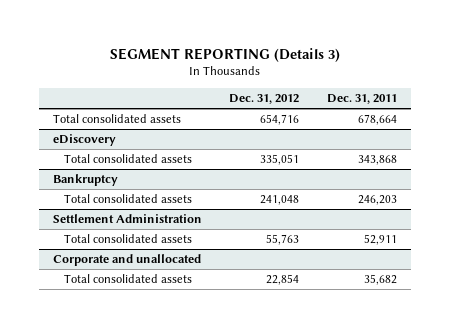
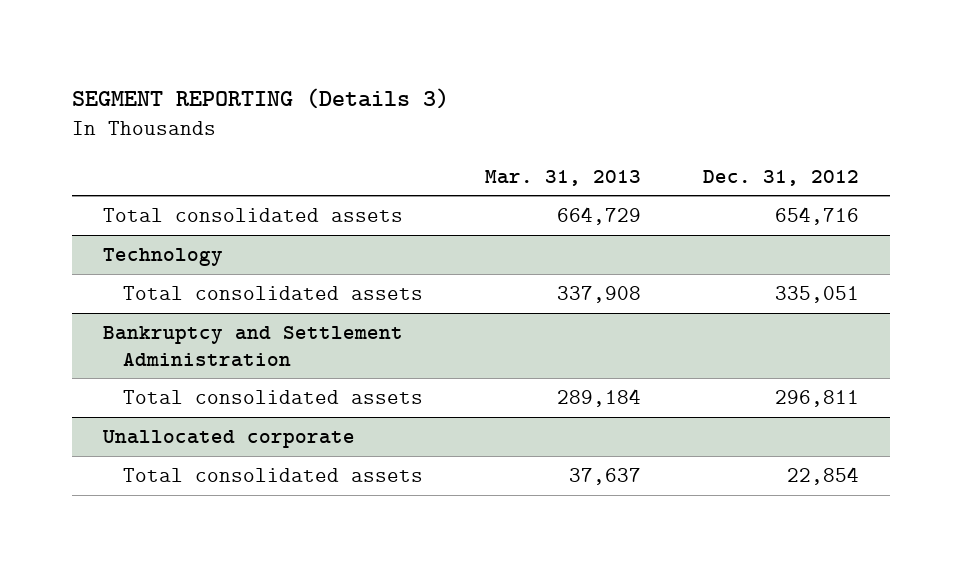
- | Dec. 31, 2012 | Dec. 31, 2011
+ | Mar. 31, 2013 | Dec. 31, 2012
- eDiscovery
+ Technology
- Bankruptcy
- Total consolidated assets | 241,048 | 246,203
- Settlement Administration
- Total consolidated assets | 55,763 | 52,911
- Corporate and unallocated
+ Bankruptcy and Settlement Administration
+ Total consolidated assets | 289,184 | 296,811
+ Unallocated corporate

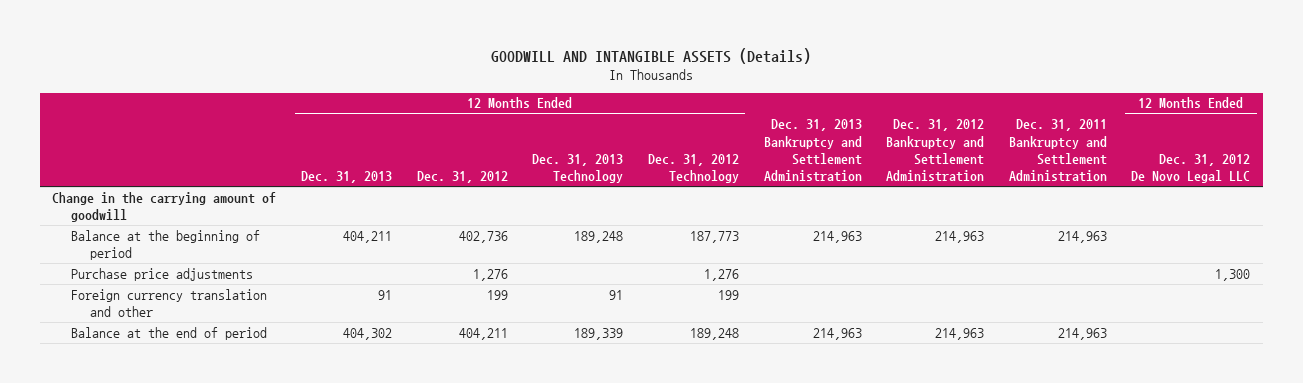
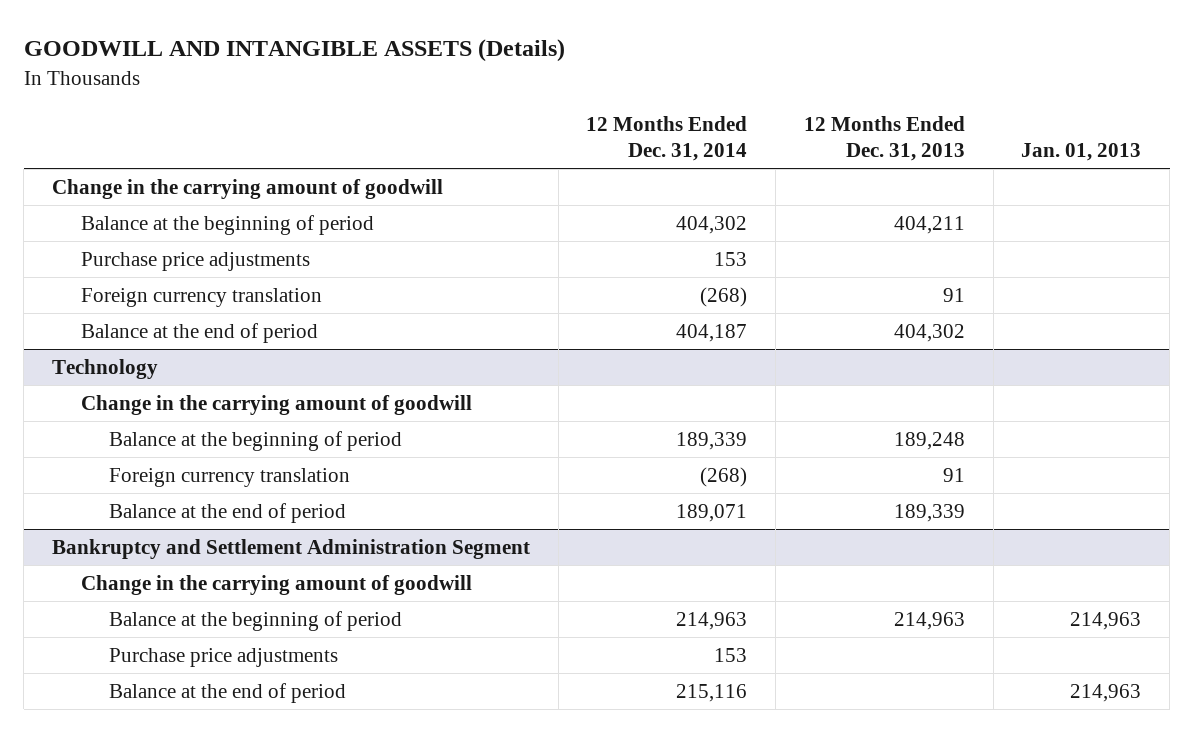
- | 12 Months Ended Dec. 31, 2013 | 12 Months Ended Dec. 31, 2012 | 12 Months Ended Dec. 31, 2013 Technology | 12 Months Ended Dec. 31, 2012 Technology | Dec. 31, 2013 Bankruptcy and Settlement Administration | Dec. 31, 2012 Bankruptcy and Settlement Administration | Dec. 31, 2011 Bankruptcy and Settlement Administration | 12 Months Ended Dec. 31, 2012 De Novo Legal LLC
+ | 12 Months Ended Dec. 31, 2014 | 12 Months Ended Dec. 31, 2013 | Jan. 01, 2013
- Foreign currency translation and other | 91 | 199 | 91 | 199 | | | |
+ Foreign currency translation | (268) | 91 |
+ Technology
+ Change in the carrying amount of goodwill
+ Balance at the beginning of period | 189,339 | 189,248 |
+ Foreign currency translation | (268) | 91 |
+ Balance at the end of period | 189,071 | 189,339 |
+ Bankruptcy and Settlement Administration Segment
+ Change in the carrying amount of goodwill
+ Balance at the beginning of period | 214,963 | 214,963 | 214,963
+ Purchase price adjustments | 153 | |
+ Balance at the end of period | 215,116 | | 214,963

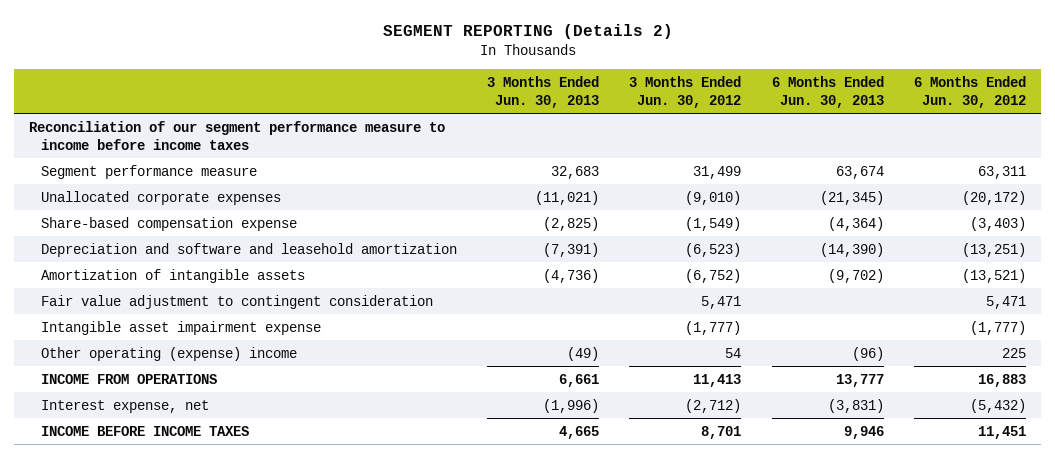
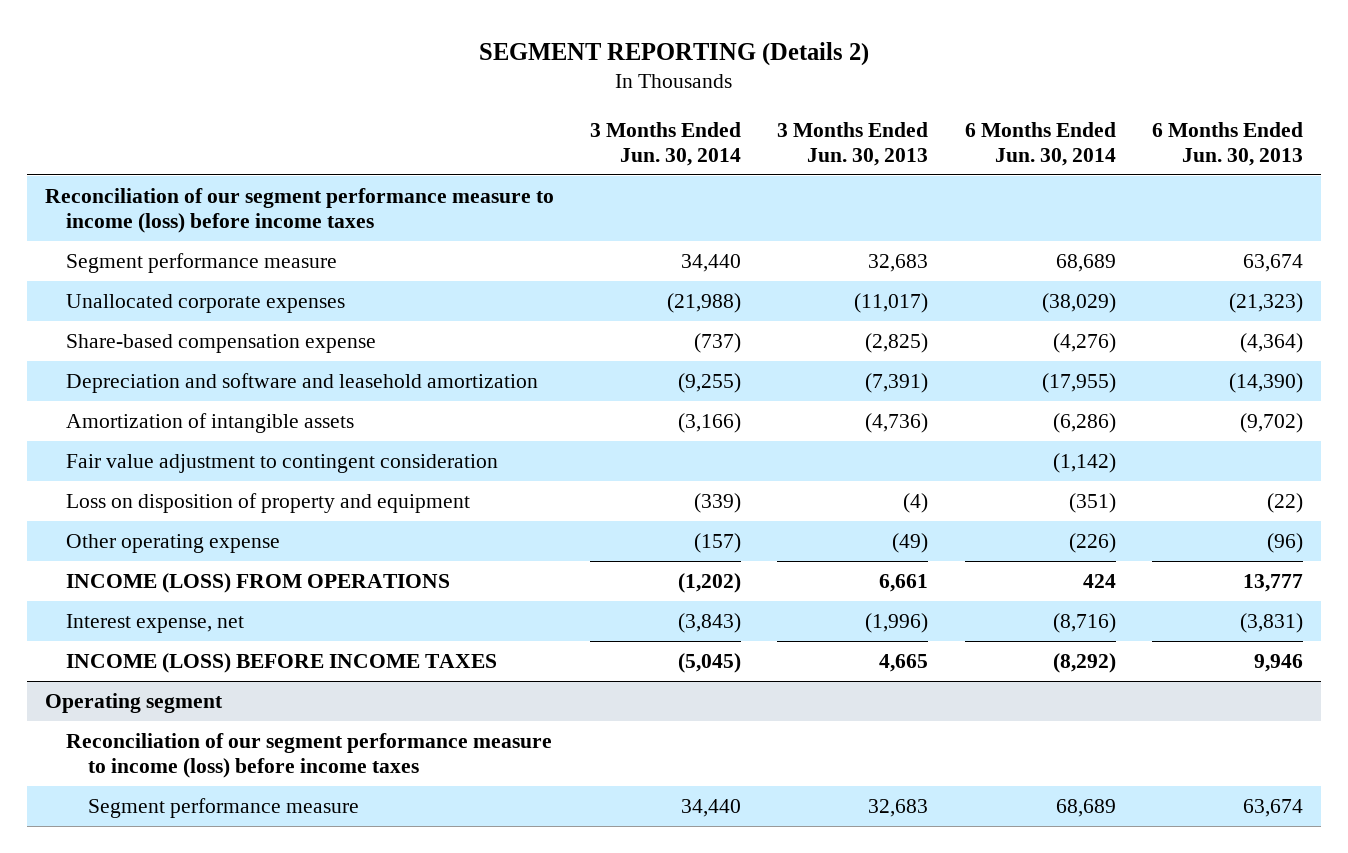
- | 3 Months Ended Jun. 30, 2013 | 3 Months Ended Jun. 30, 2012 | 6 Months Ended Jun. 30, 2013 | 6 Months Ended Jun. 30, 2012
+ | 3 Months Ended Jun. 30, 2014 | 3 Months Ended Jun. 30, 2013 | 6 Months Ended Jun. 30, 2014 | 6 Months Ended Jun. 30, 2013
- Reconciliation of our segment performance measure to income before income taxes
+ Reconciliation of our segment performance measure to income (loss) before income taxes
- Unallocated corporate expenses | (11,021) | (9,010) | (21,345) | (20,172)
+ Unallocated corporate expenses | (21,988) | (11,017) | (38,029) | (21,323)
- Intangible asset impairment expense | | (1,777) | | (1,777)
- Other operating (expense) income | (49) | 54 | (96) | 225
- INCOME FROM OPERATIONS | 6,661 | 11,413 | 13,777 | 16,883
+ Loss on disposition of property and equipment | (339) | (4) | (351) | (22)
+ Other operating expense | (157) | (49) | (226) | (96)
+ INCOME (LOSS) FROM OPERATIONS | (1,202) | 6,661 | 424 | 13,777
- INCOME BEFORE INCOME TAXES | 4,665 | 8,701 | 9,946 | 11,451
+ INCOME (LOSS) BEFORE INCOME TAXES | (5,045) | 4,665 | (8,292) | 9,946
+ Operating segment
+ Reconciliation of our segment performance measure to income (loss) before income taxes
+ Segment performance measure | 34,440 | 32,683 | 68,689 | 63,674

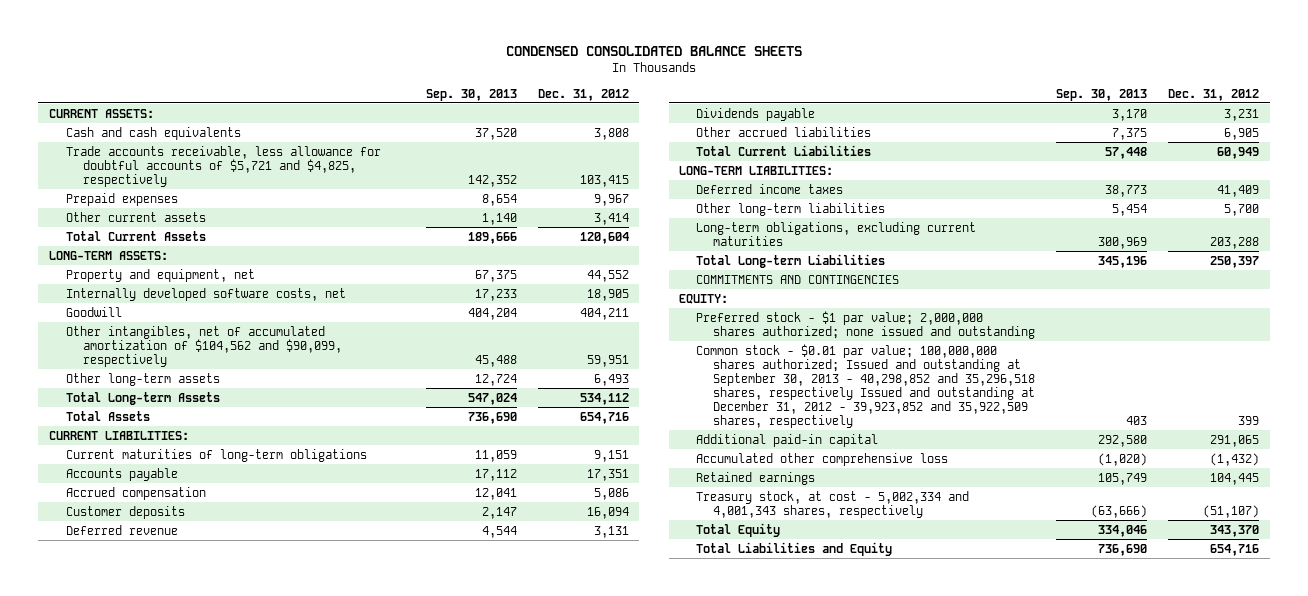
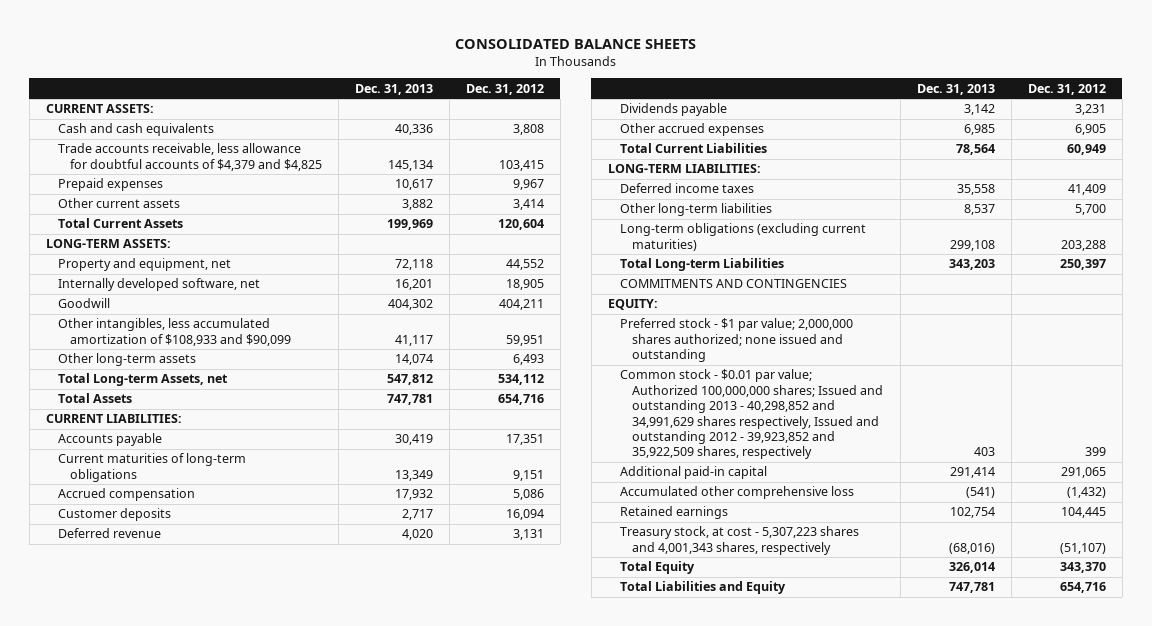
- CONDENSED CONSOLIDATED BALANCE SHEETS
+ CONSOLIDATED BALANCE SHEETS
- | Sep. 30, 2013 | Dec. 31, 2012
+ | Dec. 31, 2013 | Dec. 31, 2012
- Trade accounts receivable, less allowance for doubtful accounts of $5,721 and $4,825, respectively | 142,352 | 103,415
+ Trade accounts receivable, less allowance for doubtful accounts of $4,379 and $4,825 | 145,134 | 103,415
- Internally developed software costs, net | 17,233 | 18,905
+ Internally developed software, net | 16,201 | 18,905
- Other intangibles, net of accumulated amortization of $104,562 and $90,099, respectively | 45,488 | 59,951
+ Other intangibles, less accumulated amortization of $108,933 and $90,099 | 41,117 | 59,951
- Total Long-term Assets | 547,024 | 534,112
+ Total Long-term Assets, net | 547,812 | 534,112
moved down: Current maturities of long-term obligations | 13,349 | 9,151
- Other accrued liabilities | 7,375 | 6,905
+ Other accrued expenses | 6,985 | 6,905
- Long-term obligations, excluding current maturities | 300,969 | 203,288
+ Long-term obligations (excluding current maturities) | 299,108 | 203,288
- Common stock - $0.01 par value; 100,000,000 shares authorized; Issued and outstanding at September 30, 2013 - 40,298,852 and 35,296,518 shares, respectively Issued and outstanding at December 31, 2012 - 39,923,852 and 35,922,509 shares, respectively | 403 | 399
+ Common stock - $0.01 par value; Authorized 100,000,000 shares; Issued and outstanding 2013 - 40,298,852 and 34,991,629 shares respectively, Issued and outstanding 2012 - 39,923,852 and 35,922,509 shares, respectively | 403 | 399
- Treasury stock, at cost - 5,002,334 and 4,001,343 shares, respectively | (63,666) | (51,107)
+ Treasury stock, at cost - 5,307,223 shares and 4,001,343 shares, respectively | (68,016) | (51,107)

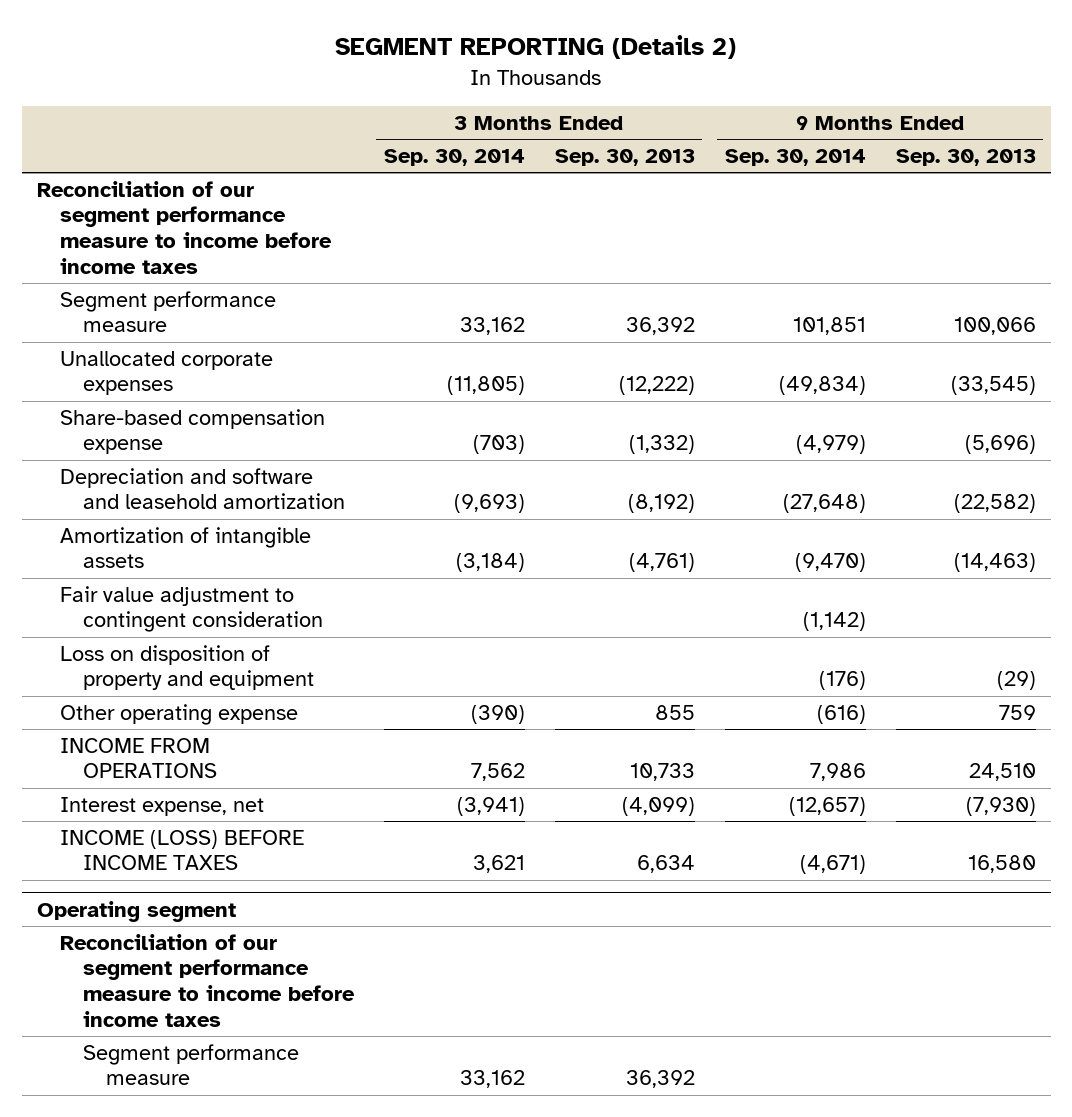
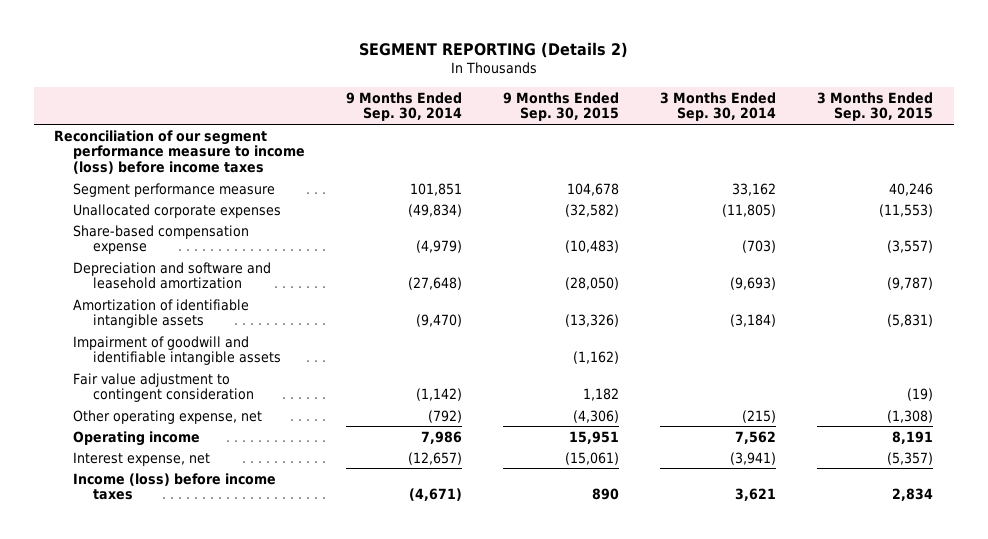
- | 3 Months Ended Sep. 30, 2014 | 3 Months Ended Sep. 30, 2013 | 9 Months Ended Sep. 30, 2014 | 9 Months Ended Sep. 30, 2013
+ | 9 Months Ended Sep. 30, 2014 | 9 Months Ended Sep. 30, 2015 | 3 Months Ended Sep. 30, 2014 | 3 Months Ended Sep. 30, 2015
- Reconciliation of our segment performance measure to income before income taxes
+ Reconciliation of our segment performance measure to income (loss) before income taxes
- Amortization of intangible assets | (3,184) | (4,761) | (9,470) | (14,463)
+ Amortization of identifiable intangible assets | (9,470) | (13,326) | (3,184) | (5,831)
+ Impairment of goodwill and identifiable intangible assets | | (1,162) | |
- Loss on disposition of property and equipment | | | (176) | (29)
- Other operating expense | (390) | 855 | (616) | 759
- INCOME FROM OPERATIONS | 7,562 | 10,733 | 7,986 | 24,510
+ Other operating expense, net | (792) | (4,306) | (215) | (1,308)
+ Operating income | 7,986 | 15,951 | 7,562 | 8,191
- INCOME (LOSS) BEFORE INCOME TAXES | 3,621 | 6,634 | (4,671) | 16,580
- Operating segment
- Reconciliation of our segment performance measure to income before income taxes
- Segment performance measure | 33,162 | 36,392 | |
+ Income (loss) before income taxes | (4,671) | 890 | 3,621 | 2,834

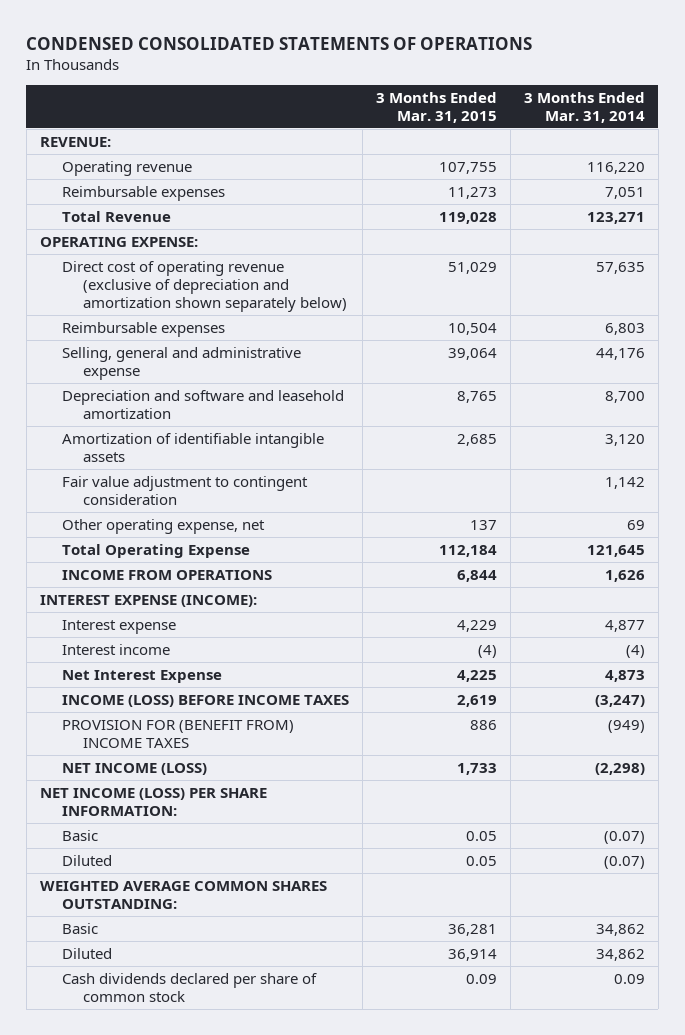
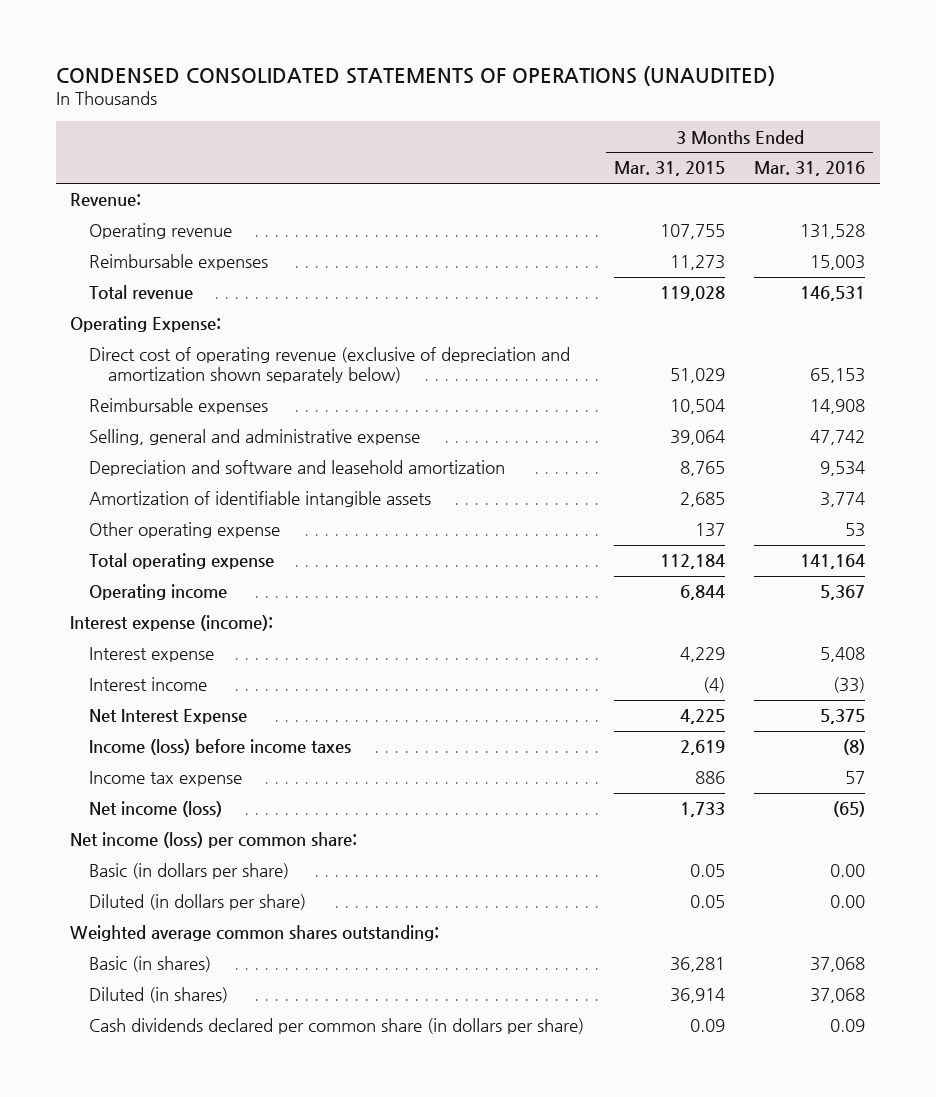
- CONDENSED CONSOLIDATED STATEMENTS OF OPERATIONS
+ CONDENSED CONSOLIDATED STATEMENTS OF OPERATIONS (UNAUDITED)
- | 3 Months Ended Mar. 31, 2015 | 3 Months Ended Mar. 31, 2014
+ | 3 Months Ended Mar. 31, 2015 | 3 Months Ended Mar. 31, 2016
- REVENUE:
+ Revenue:
- Total Revenue | 119,028 | 123,271
- OPERATING EXPENSE:
+ Total revenue | 119,028 | 146,531
+ Operating Expense:
- Fair value adjustment to contingent consideration | | 1,142
- Other operating expense, net | 137 | 69
- Total Operating Expense | 112,184 | 121,645
- INCOME FROM OPERATIONS | 6,844 | 1,626
- INTEREST EXPENSE (INCOME):
+ Other operating expense | 137 | 53
+ Total operating expense | 112,184 | 141,164
+ Operating income | 6,844 | 5,367
+ Interest expense (income):
- INCOME (LOSS) BEFORE INCOME TAXES | 2,619 | (3,247)
- PROVISION FOR (BENEFIT FROM) INCOME TAXES | 886 | (949)
- NET INCOME (LOSS) | 1,733 | (2,298)
- NET INCOME (LOSS) PER SHARE INFORMATION:
- Basic | 0.05 | (0.07)
- Diluted | 0.05 | (0.07)
- WEIGHTED AVERAGE COMMON SHARES OUTSTANDING:
- Basic | 36,281 | 34,862
- Diluted | 36,914 | 34,862
- Cash dividends declared per share of common stock | 0.09 | 0.09
+ Income (loss) before income taxes | 2,619 | (8)
+ Income tax expense | 886 | 57
+ Net income (loss) | 1,733 | (65)
+ Net income (loss) per common share:
+ Basic (in dollars per share) | 0.05 | 0.00
+ Diluted (in dollars per share) | 0.05 | 0.00
+ Weighted average common shares outstanding:
+ Basic (in shares) | 36,281 | 37,068
+ Diluted (in shares) | 36,914 | 37,068
+ Cash dividends declared per common share (in dollars per share) | 0.09 | 0.09

